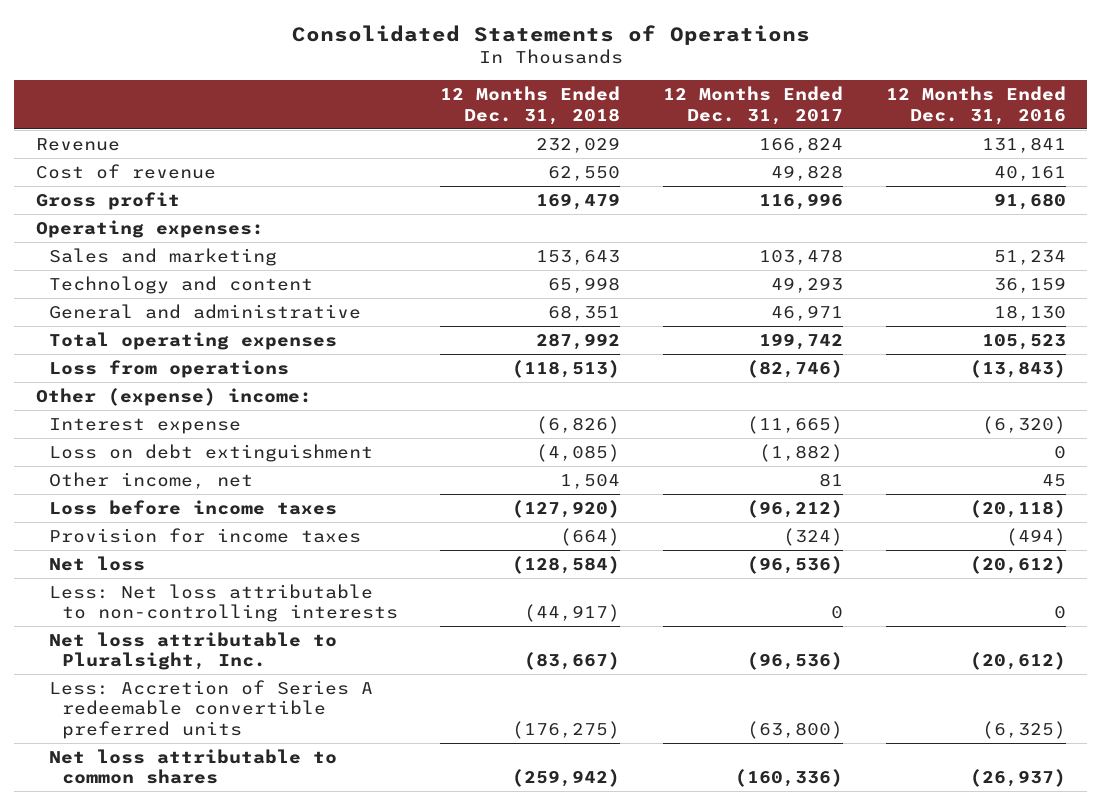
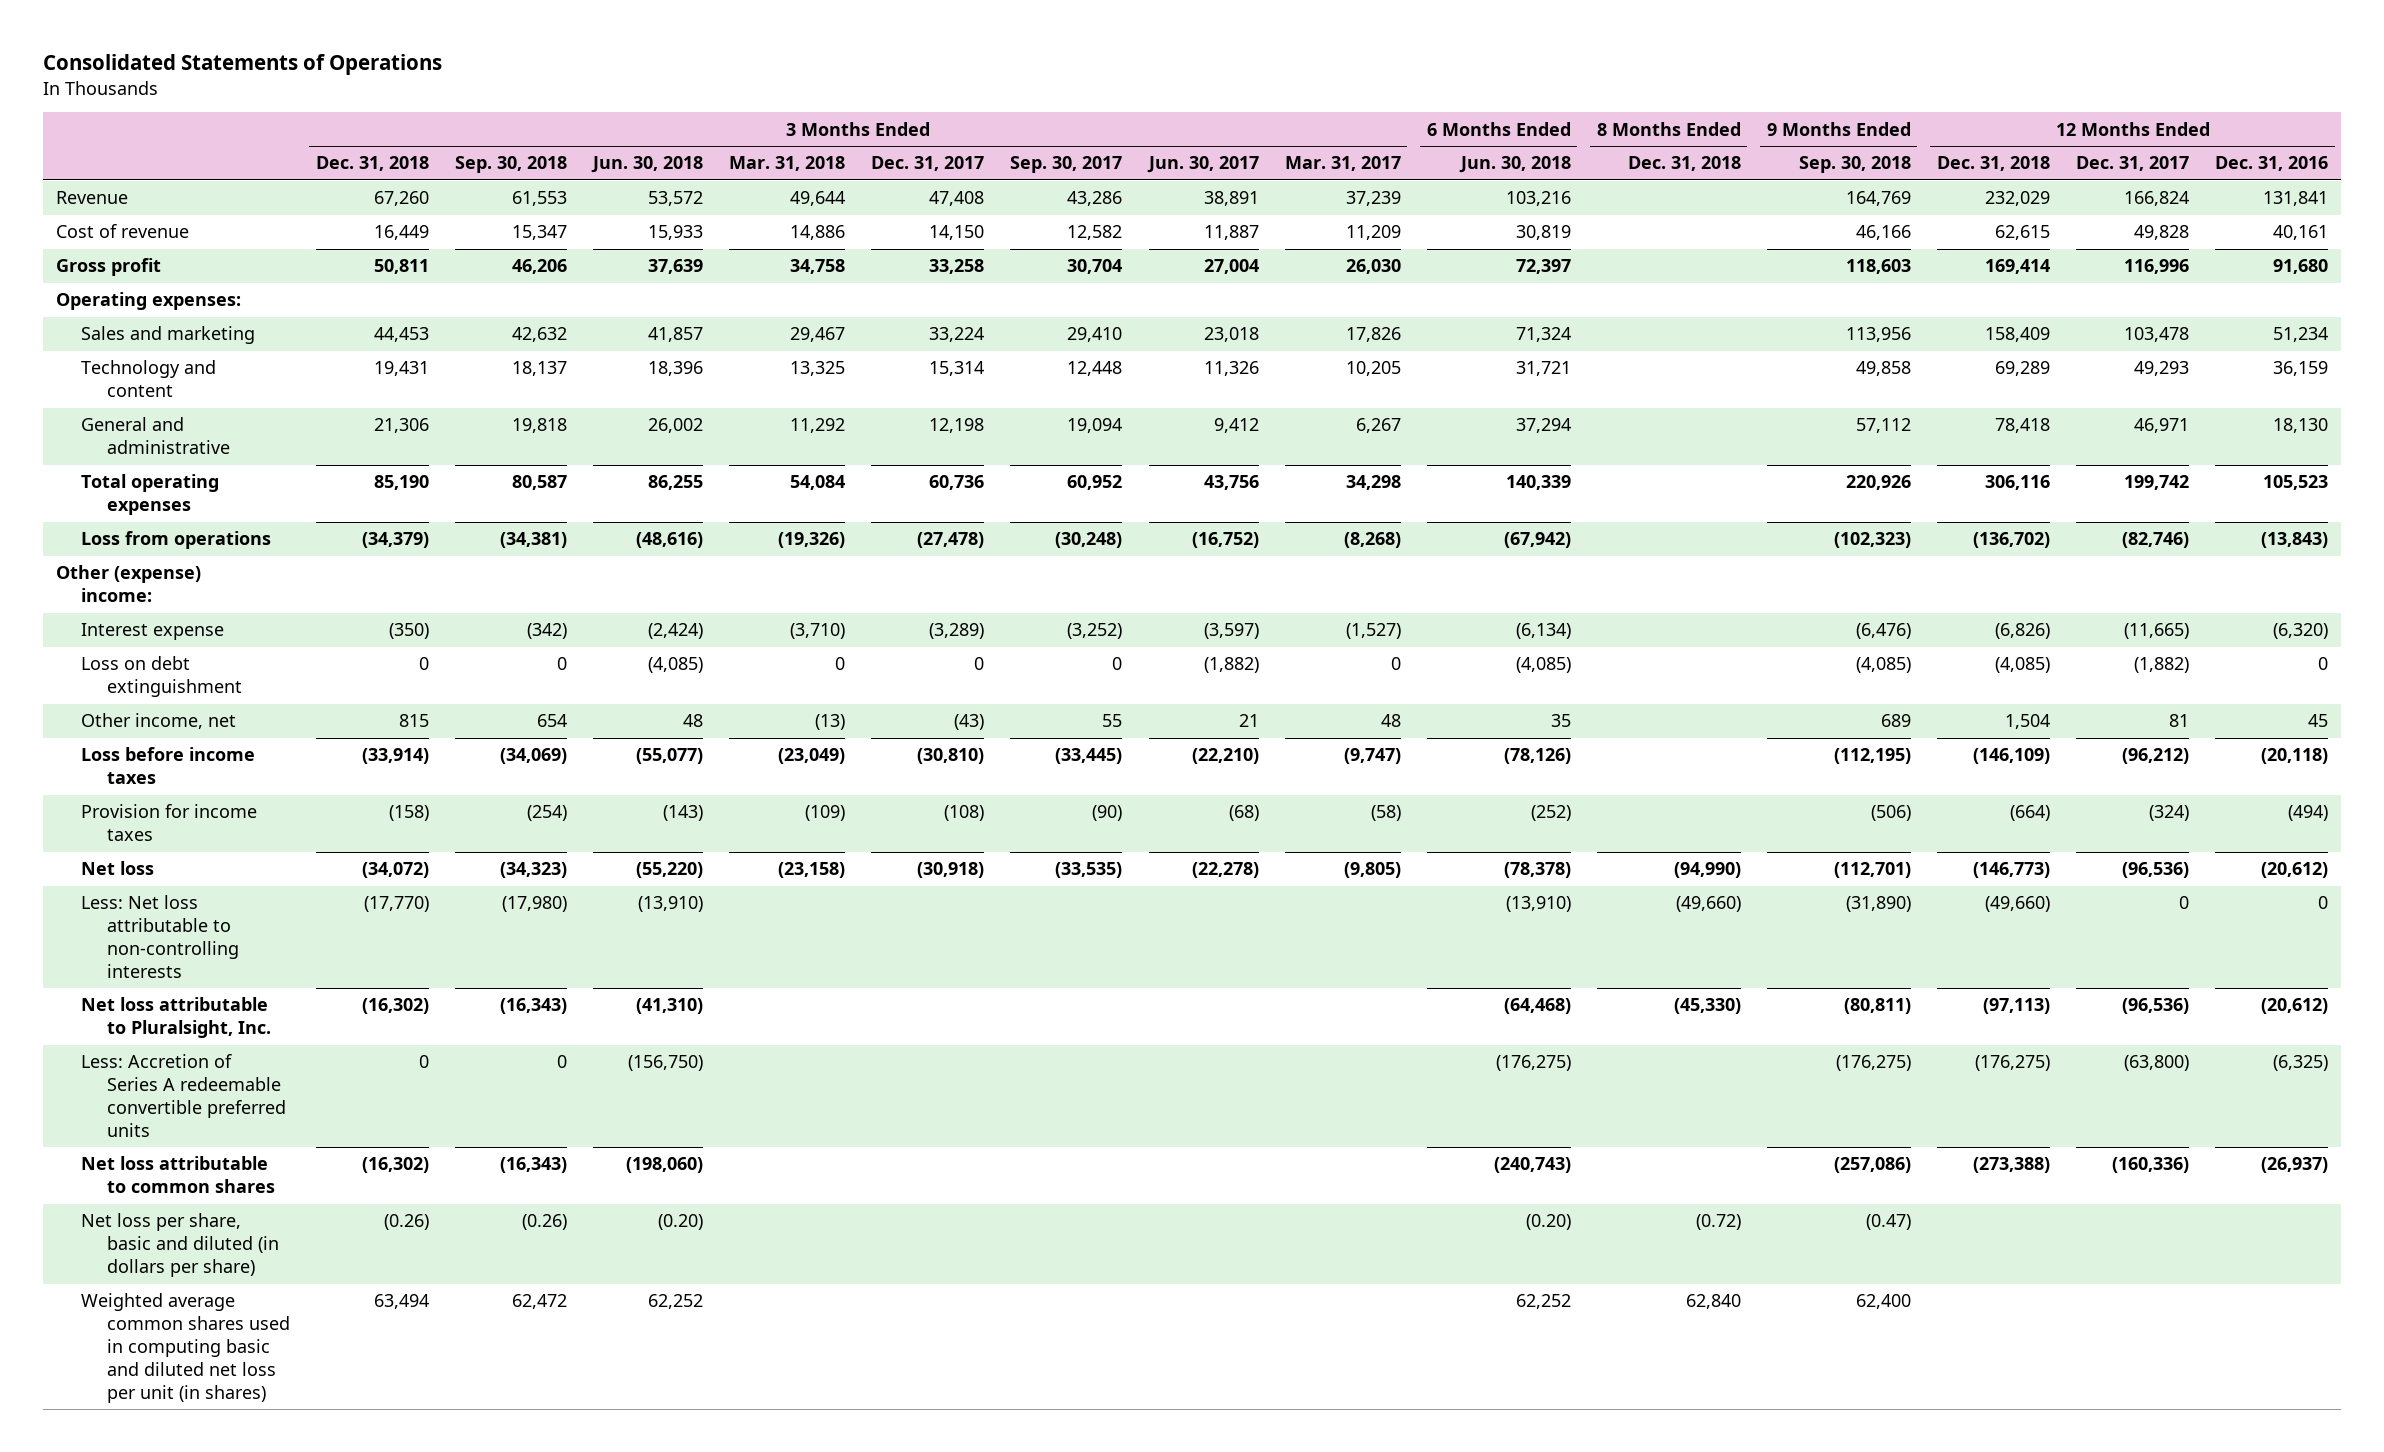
- | 12 Months Ended Dec. 31, 2018 | 12 Months Ended Dec. 31, 2017 | 12 Months Ended Dec. 31, 2016
+ | 3 Months Ended Dec. 31, 2018 | 3 Months Ended Sep. 30, 2018 | 3 Months Ended Jun. 30, 2018 | 3 Months Ended Mar. 31, 2018 | 3 Months Ended Dec. 31, 2017 | 3 Months Ended Sep. 30, 2017 | 3 Months Ended Jun. 30, 2017 | 3 Months Ended Mar. 31, 2017 | 6 Months Ended Jun. 30, 2018 | 8 Months Ended Dec. 31, 2018 | 9 Months Ended Sep. 30, 2018 | 12 Months Ended Dec. 31, 2018 | 12 Months Ended Dec. 31, 2017 | 12 Months Ended Dec. 31, 2016
- Cost of revenue | 62,550 | 49,828 | 40,161
- Gross profit | 169,479 | 116,996 | 91,680
+ Cost of revenue | 16,449 | 15,347 | 15,933 | 14,886 | 14,150 | 12,582 | 11,887 | 11,209 | 30,819 | | 46,166 | 62,615 | 49,828 | 40,161
+ Gross profit | 50,811 | 46,206 | 37,639 | 34,758 | 33,258 | 30,704 | 27,004 | 26,030 | 72,397 | | 118,603 | 169,414 | 116,996 | 91,680
- Sales and marketing | 153,643 | 103,478 | 51,234
- Technology and content | 65,998 | 49,293 | 36,159
- General and administrative | 68,351 | 46,971 | 18,130
- Total operating expenses | 287,992 | 199,742 | 105,523
- Loss from operations | (118,513) | (82,746) | (13,843)
+ Sales and marketing | 44,453 | 42,632 | 41,857 | 29,467 | 33,224 | 29,410 | 23,018 | 17,826 | 71,324 | | 113,956 | 158,409 | 103,478 | 51,234
+ Technology and content | 19,431 | 18,137 | 18,396 | 13,325 | 15,314 | 12,448 | 11,326 | 10,205 | 31,721 | | 49,858 | 69,289 | 49,293 | 36,159
+ General and administrative | 21,306 | 19,818 | 26,002 | 11,292 | 12,198 | 19,094 | 9,412 | 6,267 | 37,294 | | 57,112 | 78,418 | 46,971 | 18,130
+ Total operating expenses | 85,190 | 80,587 | 86,255 | 54,084 | 60,736 | 60,952 | 43,756 | 34,298 | 140,339 | | 220,926 | 306,116 | 199,742 | 105,523
+ Loss from operations | (34,379) | (34,381) | (48,616) | (19,326) | (27,478) | (30,248) | (16,752) | (8,268) | (67,942) | | (102,323) | (136,702) | (82,746) | (13,843)
- Loss before income taxes | (127,920) | (96,212) | (20,118)
+ Loss before income taxes | (33,914) | (34,069) | (55,077) | (23,049) | (30,810) | (33,445) | (22,210) | (9,747) | (78,126) | | (112,195) | (146,109) | (96,212) | (20,118)
- Net loss | (128,584) | (96,536) | (20,612)
- Less: Net loss attributable to non-controlling interests | (44,917) | 0 | 0
- Net loss attributable to Pluralsight, Inc. | (83,667) | (96,536) | (20,612)
+ Net loss | (34,072) | (34,323) | (55,220) | (23,158) | (30,918) | (33,535) | (22,278) | (9,805) | (78,378) | (94,990) | (112,701) | (146,773) | (96,536) | (20,612)
+ Less: Net loss attributable to non-controlling interests | (17,770) | (17,980) | (13,910) | | | | | | (13,910) | (49,660) | (31,890) | (49,660) | 0 | 0
+ Net loss attributable to Pluralsight, Inc. | (16,302) | (16,343) | (41,310) | | | | | | (64,468) | (45,330) | (80,811) | (97,113) | (96,536) | (20,612)
- Net loss attributable to common shares | (259,942) | (160,336) | (26,937)
+ Net loss attributable to common shares | (16,302) | (16,343) | (198,060) | | | | | | (240,743) | | (257,086) | (273,388) | (160,336) | (26,937)
+ Net loss per share, basic and diluted (in dollars per share) | (0.26) | (0.26) | (0.20) | | | | | | (0.20) | (0.72) | (0.47) | | |
+ Weighted average common shares used in computing basic and diluted net loss per unit (in shares) | 63,494 | 62,472 | 62,252 | | | | | | 62,252 | 62,840 | 62,400 | | |

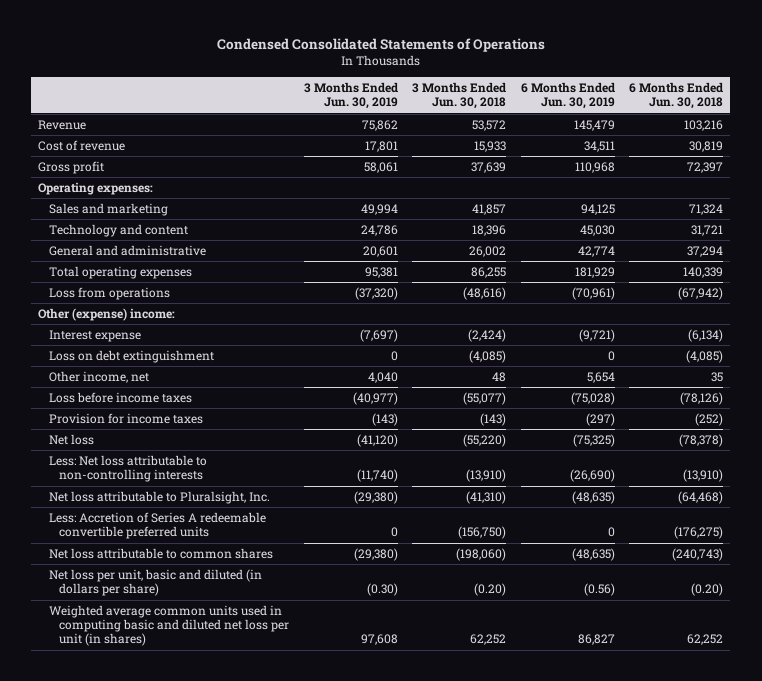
- Consolidated Statements of Operations
+ Condensed Consolidated Statements of Operations
- | 3 Months Ended Dec. 31, 2018 | 3 Months Ended Sep. 30, 2018 | 3 Months Ended Jun. 30, 2018 | 3 Months Ended Mar. 31, 2018 | 3 Months Ended Dec. 31, 2017 | 3 Months Ended Sep. 30, 2017 | 3 Months Ended Jun. 30, 2017 | 3 Months Ended Mar. 31, 2017 | 6 Months Ended Jun. 30, 2018 | 8 Months Ended Dec. 31, 2018 | 9 Months Ended Sep. 30, 2018 | 12 Months Ended Dec. 31, 2018 | 12 Months Ended Dec. 31, 2017 | 12 Months Ended Dec. 31, 2016
+ | 3 Months Ended Jun. 30, 2019 | 3 Months Ended Jun. 30, 2018 | 6 Months Ended Jun. 30, 2019 | 6 Months Ended Jun. 30, 2018
- Net loss per share, basic and diluted (in dollars per share) | (0.26) | (0.26) | (0.20) | | | | | | (0.20) | (0.72) | (0.47) | | |
- Weighted average common shares used in computing basic and diluted net loss per unit (in shares) | 63,494 | 62,472 | 62,252 | | | | | | 62,252 | 62,840 | 62,400 | | |
+ Net loss per unit, basic and diluted (in dollars per share) | (0.30) | (0.20) | (0.56) | (0.20)
+ Weighted average common units used in computing basic and diluted net loss per unit (in shares) | 97,608 | 62,252 | 86,827 | 62,252

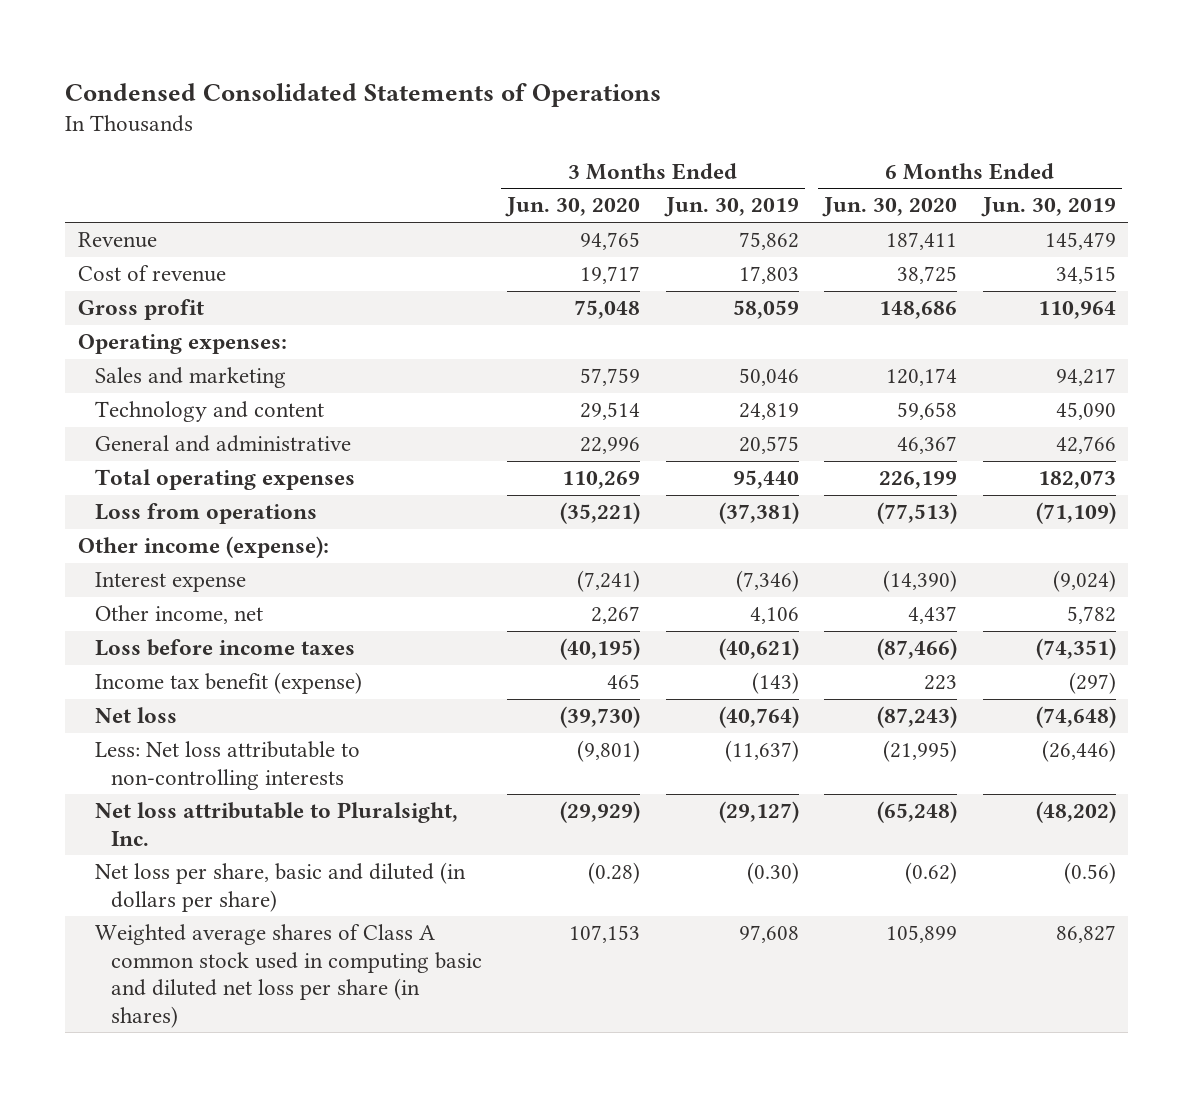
- | 3 Months Ended Jun. 30, 2019 | 3 Months Ended Jun. 30, 2018 | 6 Months Ended Jun. 30, 2019 | 6 Months Ended Jun. 30, 2018
+ | 3 Months Ended Jun. 30, 2020 | 3 Months Ended Jun. 30, 2019 | 6 Months Ended Jun. 30, 2020 | 6 Months Ended Jun. 30, 2019
- Cost of revenue | 17,801 | 15,933 | 34,511 | 30,819
- Gross profit | 58,061 | 37,639 | 110,968 | 72,397
+ Cost of revenue | 19,717 | 17,803 | 38,725 | 34,515
+ Gross profit | 75,048 | 58,059 | 148,686 | 110,964
- Sales and marketing | 49,994 | 41,857 | 94,125 | 71,324
- Technology and content | 24,786 | 18,396 | 45,030 | 31,721
- General and administrative | 20,601 | 26,002 | 42,774 | 37,294
- Total operating expenses | 95,381 | 86,255 | 181,929 | 140,339
- Loss from operations | (37,320) | (48,616) | (70,961) | (67,942)
- Other (expense) income:
- Interest expense | (7,697) | (2,424) | (9,721) | (6,134)
- Loss on debt extinguishment | 0 | (4,085) | 0 | (4,085)
- Other income, net | 4,040 | 48 | 5,654 | 35
- Loss before income taxes | (40,977) | (55,077) | (75,028) | (78,126)
- Provision for income taxes | (143) | (143) | (297) | (252)
- Net loss | (41,120) | (55,220) | (75,325) | (78,378)
- Less: Net loss attributable to non-controlling interests | (11,740) | (13,910) | (26,690) | (13,910)
- Net loss attributable to Pluralsight, Inc. | (29,380) | (41,310) | (48,635) | (64,468)
- Less: Accretion of Series A redeemable convertible preferred units | 0 | (156,750) | 0 | (176,275)
- Net loss attributable to common shares | (29,380) | (198,060) | (48,635) | (240,743)
- Net loss per unit, basic and diluted (in dollars per share) | (0.30) | (0.20) | (0.56) | (0.20)
- Weighted average common units used in computing basic and diluted net loss per unit (in shares) | 97,608 | 62,252 | 86,827 | 62,252
+ Sales and marketing | 57,759 | 50,046 | 120,174 | 94,217
+ Technology and content | 29,514 | 24,819 | 59,658 | 45,090
+ General and administrative | 22,996 | 20,575 | 46,367 | 42,766
+ Total operating expenses | 110,269 | 95,440 | 226,199 | 182,073
+ Loss from operations | (35,221) | (37,381) | (77,513) | (71,109)
+ Other income (expense):
+ Interest expense | (7,241) | (7,346) | (14,390) | (9,024)
+ Other income, net | 2,267 | 4,106 | 4,437 | 5,782
+ Loss before income taxes | (40,195) | (40,621) | (87,466) | (74,351)
+ Income tax benefit (expense) | 465 | (143) | 223 | (297)
+ Net loss | (39,730) | (40,764) | (87,243) | (74,648)
+ Less: Net loss attributable to non-controlling interests | (9,801) | (11,637) | (21,995) | (26,446)
+ Net loss attributable to Pluralsight, Inc. | (29,929) | (29,127) | (65,248) | (48,202)
+ Net loss per share, basic and diluted (in dollars per share) | (0.28) | (0.30) | (0.62) | (0.56)
+ Weighted average shares of Class A common stock used in computing basic and diluted net loss per share (in shares) | 107,153 | 97,608 | 105,899 | 86,827

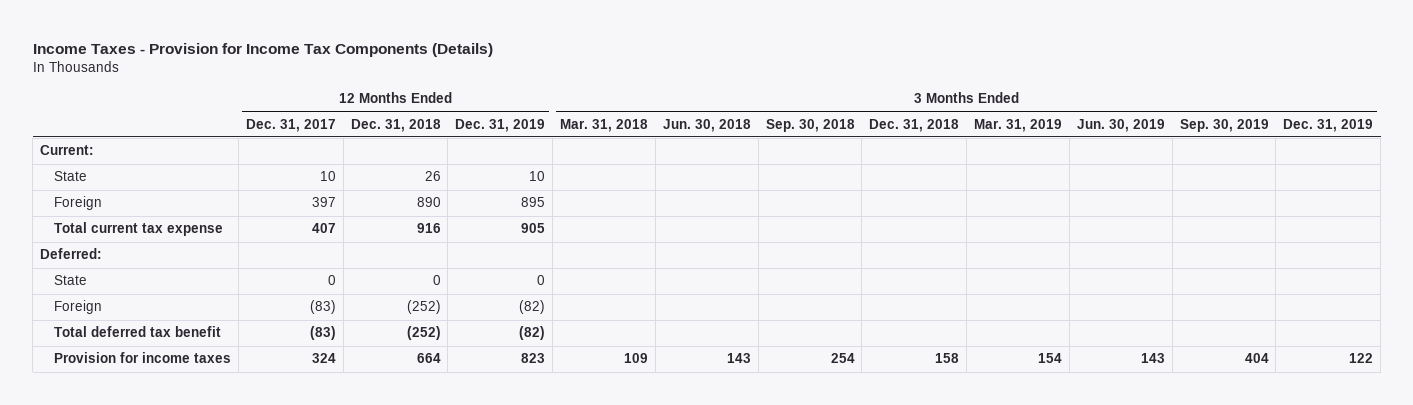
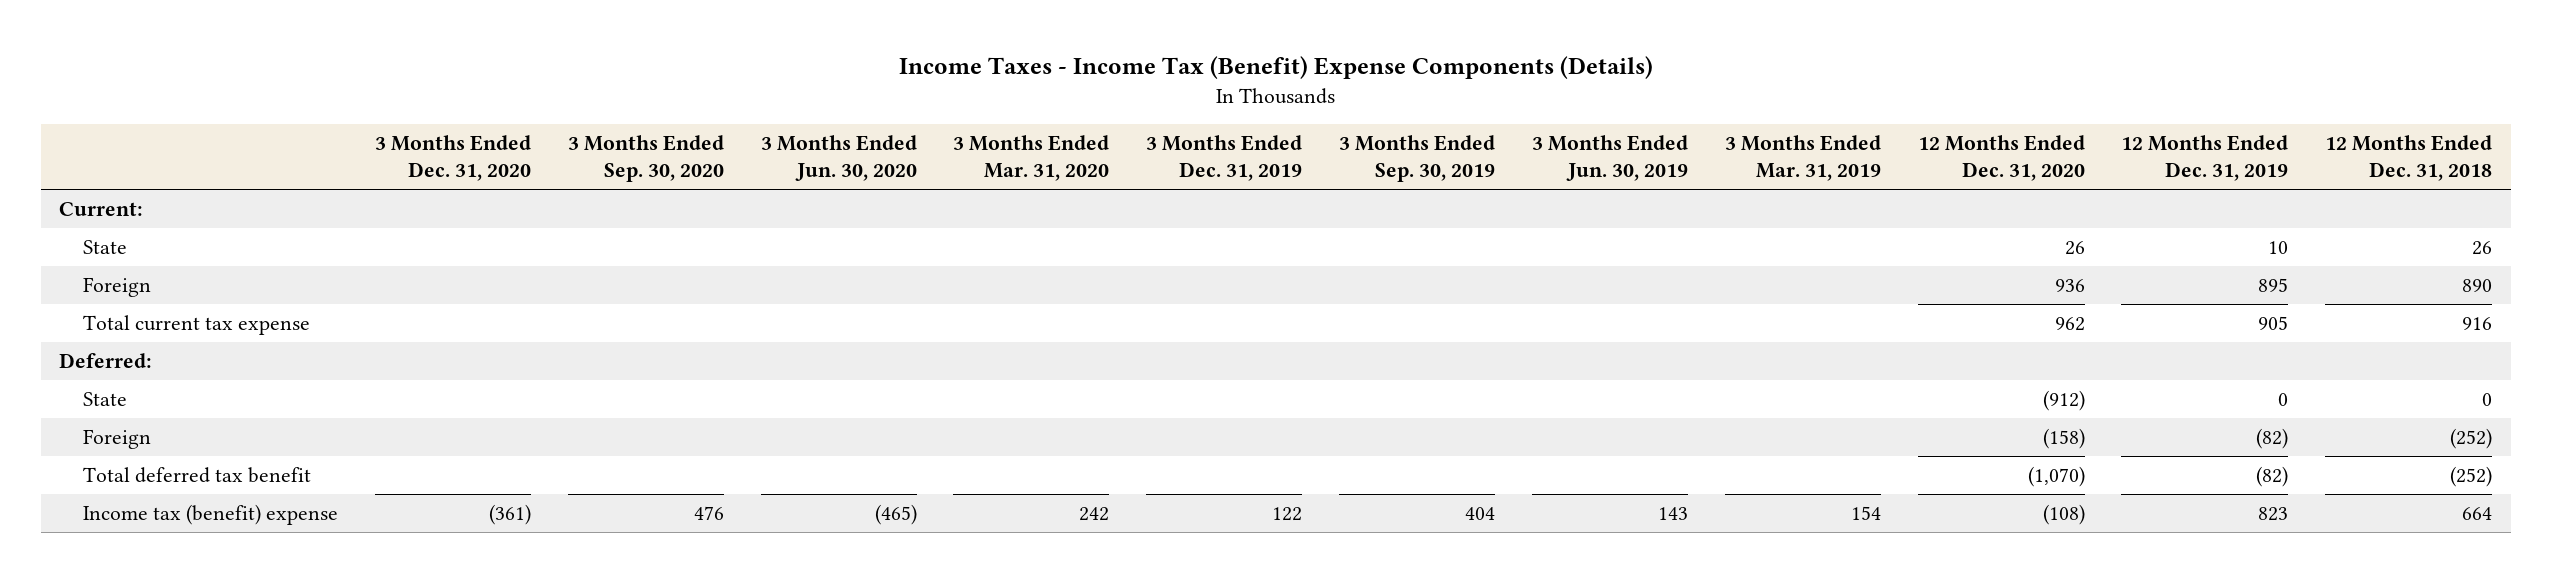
- Income Taxes - Provision for Income Tax Components (Details)
+ Income Taxes - Income Tax (Benefit) Expense Components (Details)
- | 12 Months Ended Dec. 31, 2017 | 12 Months Ended Dec. 31, 2018 | 12 Months Ended Dec. 31, 2019 | 3 Months Ended Mar. 31, 2018 | 3 Months Ended Jun. 30, 2018 | 3 Months Ended Sep. 30, 2018 | 3 Months Ended Dec. 31, 2018 | 3 Months Ended Mar. 31, 2019 | 3 Months Ended Jun. 30, 2019 | 3 Months Ended Sep. 30, 2019 | 3 Months Ended Dec. 31, 2019
+ | 3 Months Ended Dec. 31, 2020 | 3 Months Ended Sep. 30, 2020 | 3 Months Ended Jun. 30, 2020 | 3 Months Ended Mar. 31, 2020 | 3 Months Ended Dec. 31, 2019 | 3 Months Ended Sep. 30, 2019 | 3 Months Ended Jun. 30, 2019 | 3 Months Ended Mar. 31, 2019 | 12 Months Ended Dec. 31, 2020 | 12 Months Ended Dec. 31, 2019 | 12 Months Ended Dec. 31, 2018
- Provision for income taxes | 324 | 664 | 823 | 109 | 143 | 254 | 158 | 154 | 143 | 404 | 122
+ Income tax (benefit) expense | (361) | 476 | (465) | 242 | 122 | 404 | 143 | 154 | (108) | 823 | 664

